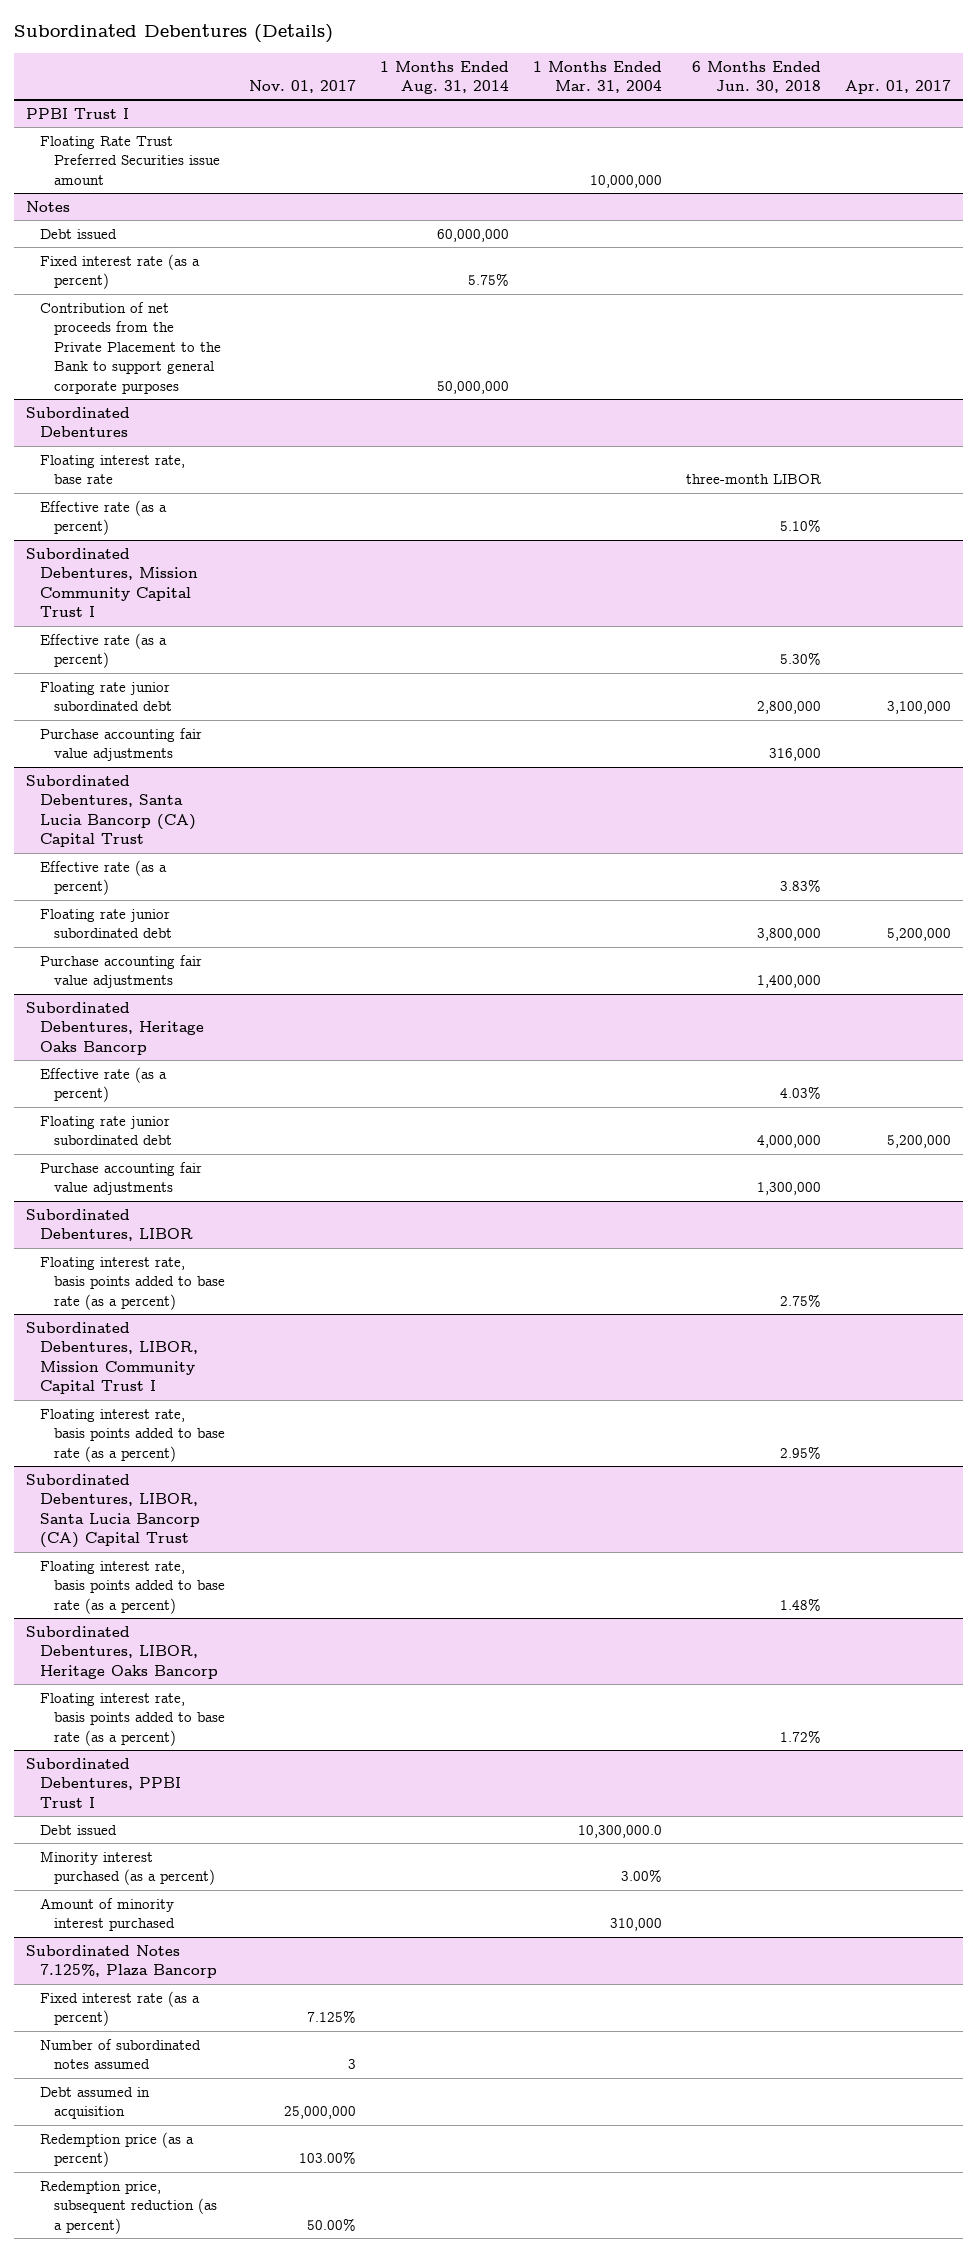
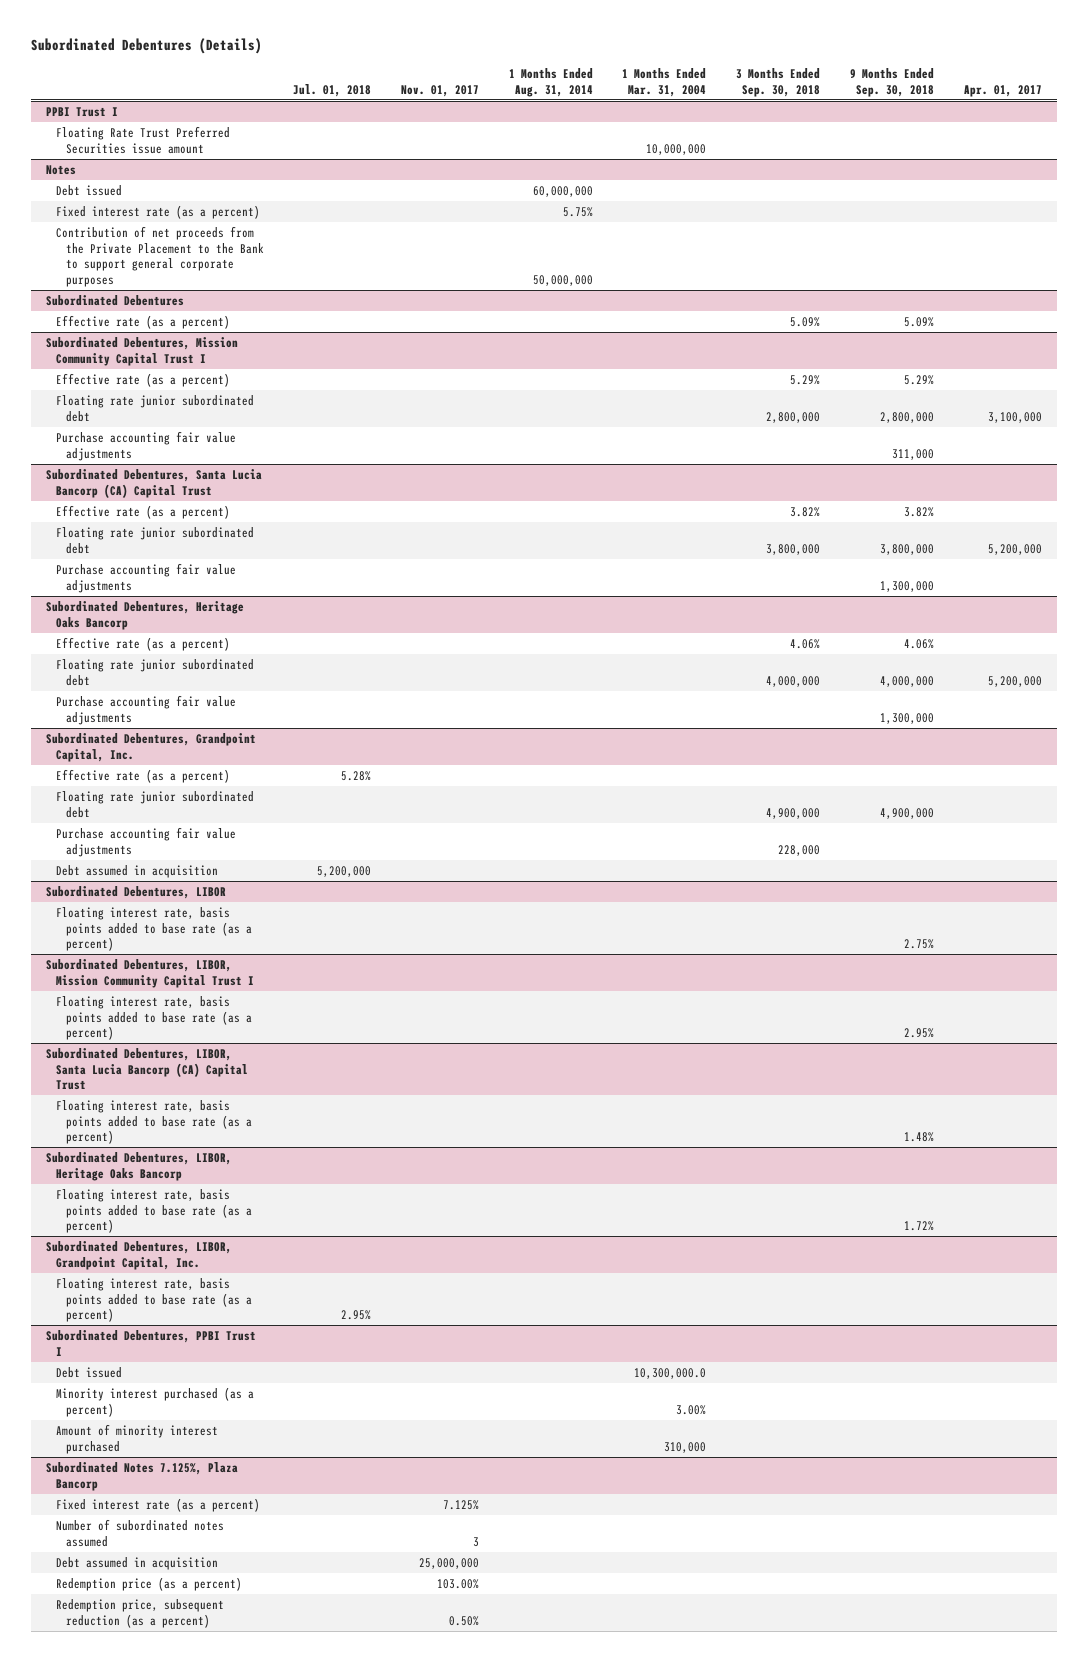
- | Nov. 01, 2017 | 1 Months Ended Aug. 31, 2014 | 1 Months Ended Mar. 31, 2004 | 6 Months Ended Jun. 30, 2018 | Apr. 01, 2017
+ | Jul. 01, 2018 | Nov. 01, 2017 | 1 Months Ended Aug. 31, 2014 | 1 Months Ended Mar. 31, 2004 | 3 Months Ended Sep. 30, 2018 | 9 Months Ended Sep. 30, 2018 | Apr. 01, 2017
@ Subordinated Debentures
- Floating interest rate, base rate | | | | three-month LIBOR |
+ Subordinated Debentures, Grandpoint Capital, Inc.
+ Effective rate (as a percent) | 5.28% | | | | | |
+ Floating rate junior subordinated debt | | | | | 4,900,000 | 4,900,000 |
+ Purchase accounting fair value adjustments | | | | | 228,000 | |
+ Debt assumed in acquisition | 5,200,000 | | | | | |
+ Subordinated Debentures, LIBOR, Grandpoint Capital, Inc.
+ Floating interest rate, basis points added to base rate (as a percent) | 2.95% | | | | | |
@ Subordinated Notes 7.125%, Plaza Bancorp
- Redemption price, subsequent reduction (as a percent) | 50.00% | | | |
+ Redemption price, subsequent reduction (as a percent) | | 0.50% | | | | |

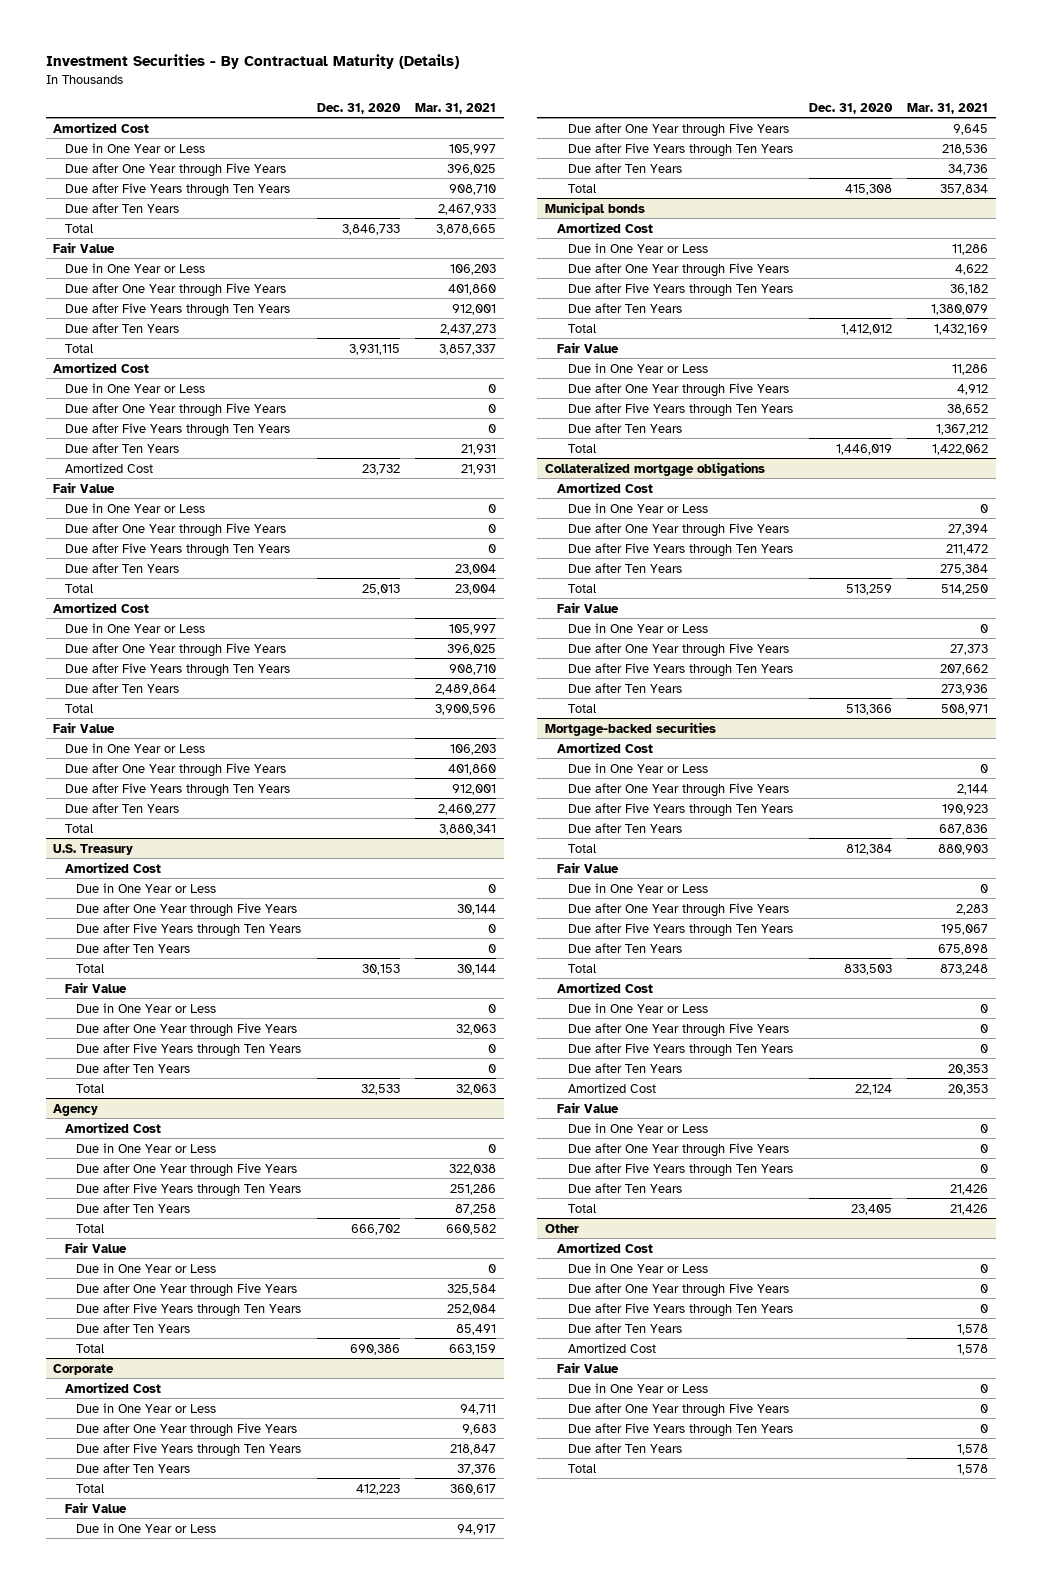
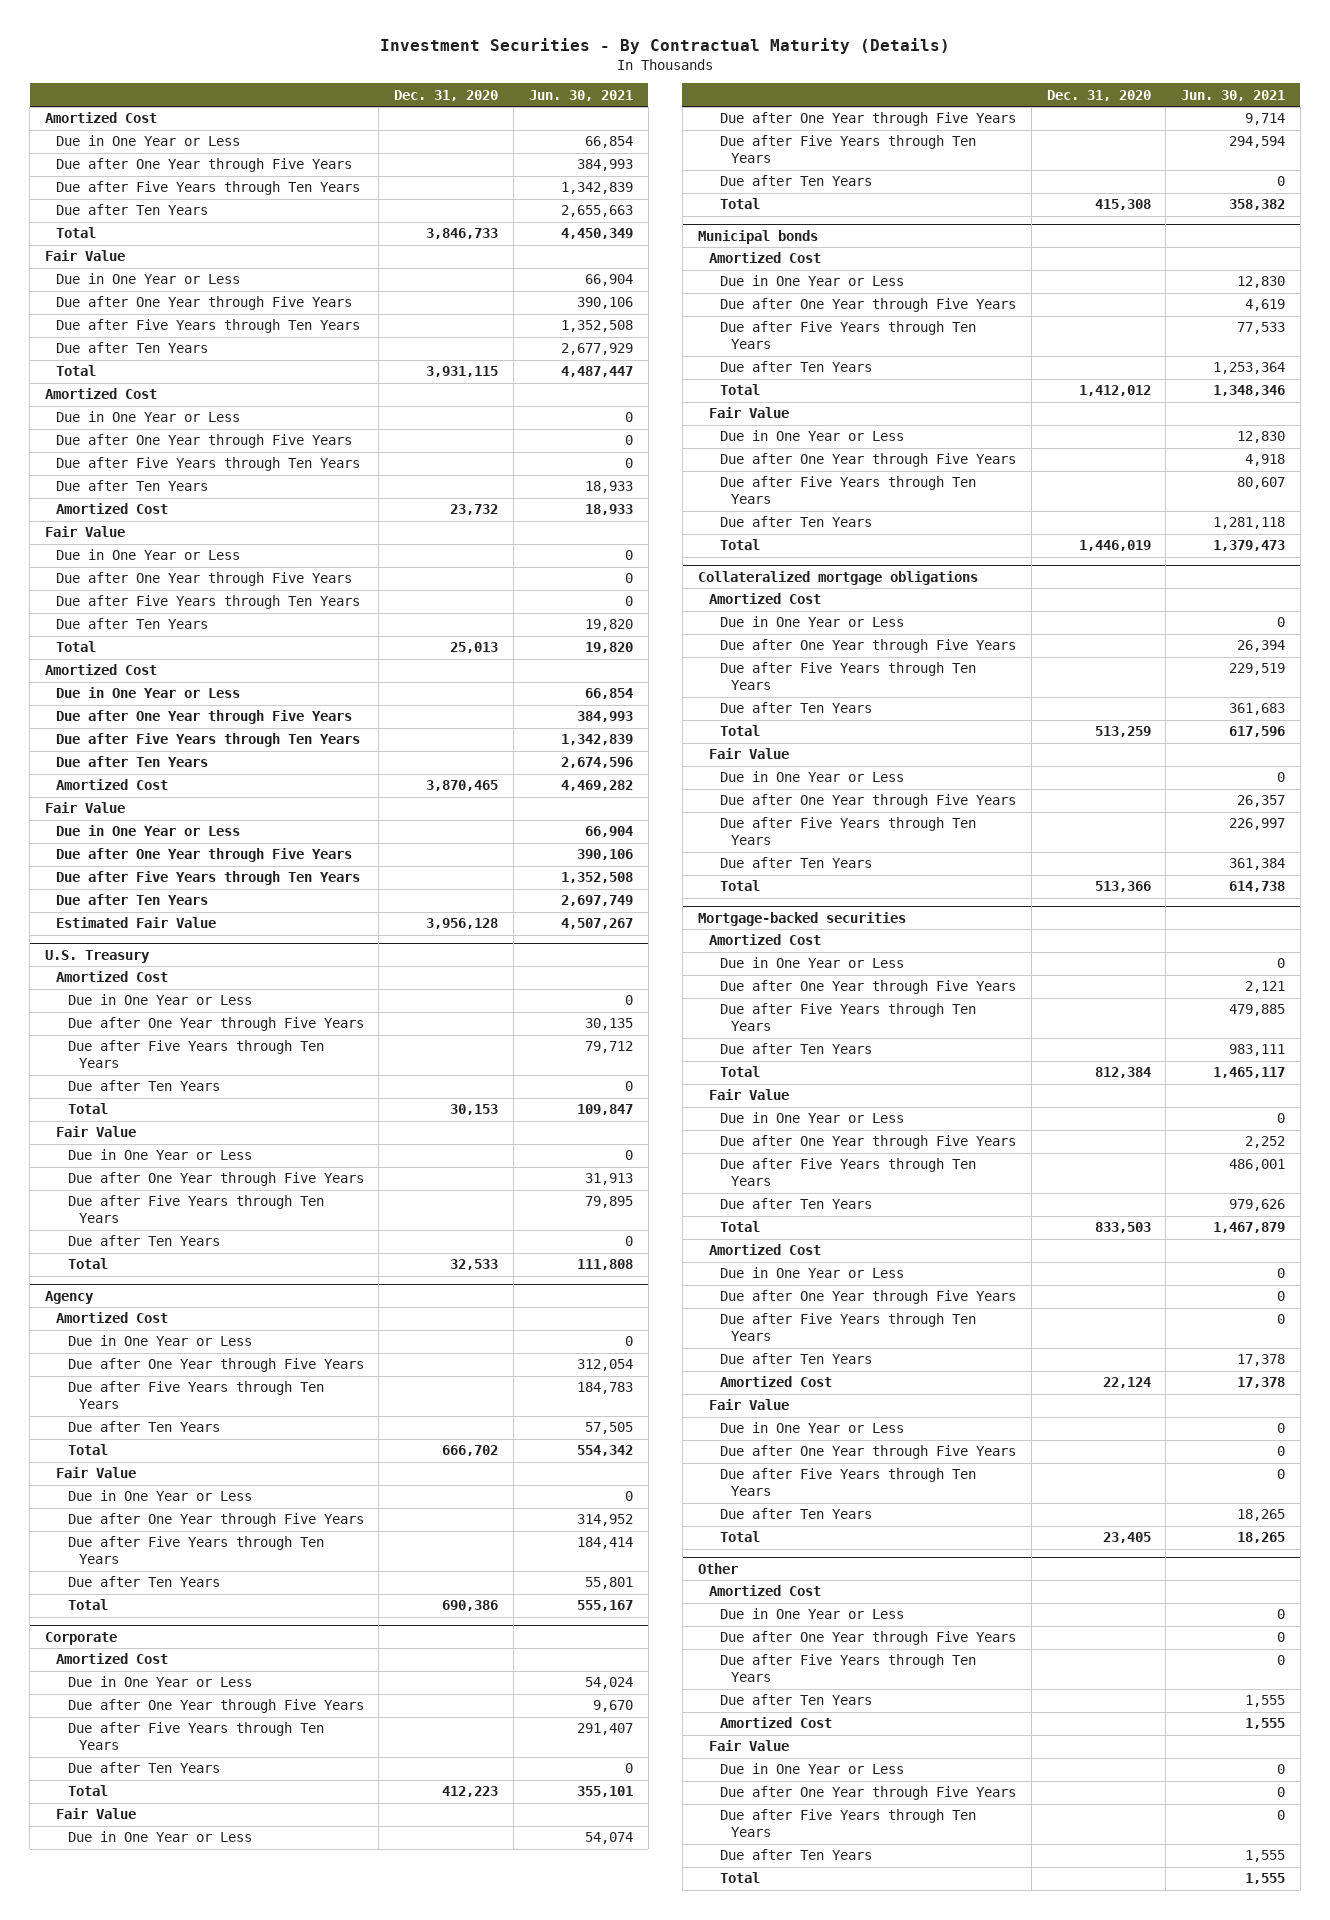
- | Dec. 31, 2020 | Mar. 31, 2021
+ | Dec. 31, 2020 | Jun. 30, 2021
- Total | | 3,900,596
+ Amortized Cost | 3,870,465 | 4,469,282
- Total | | 3,880,341
+ Estimated Fair Value | 3,956,128 | 4,507,267

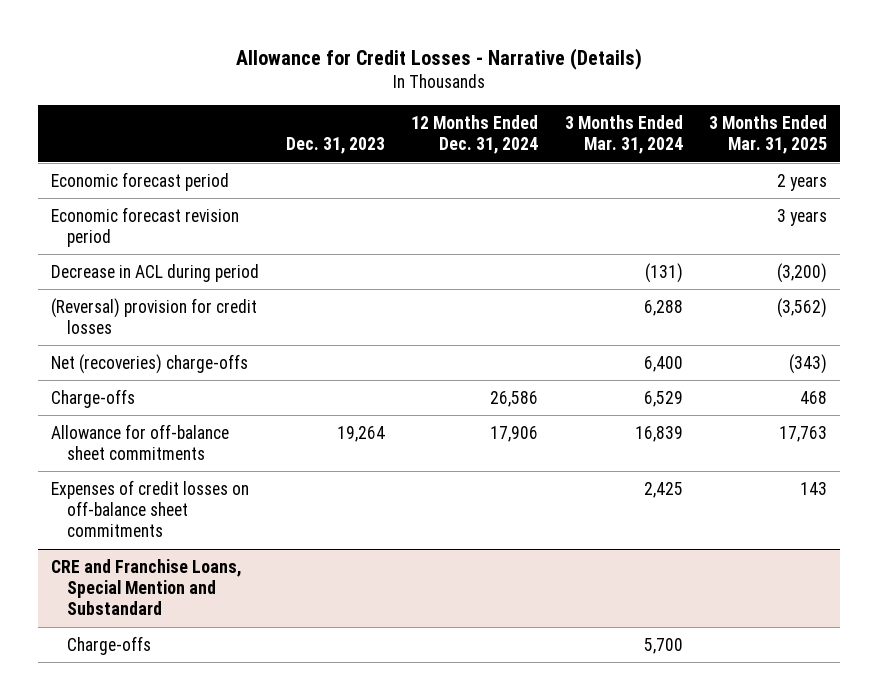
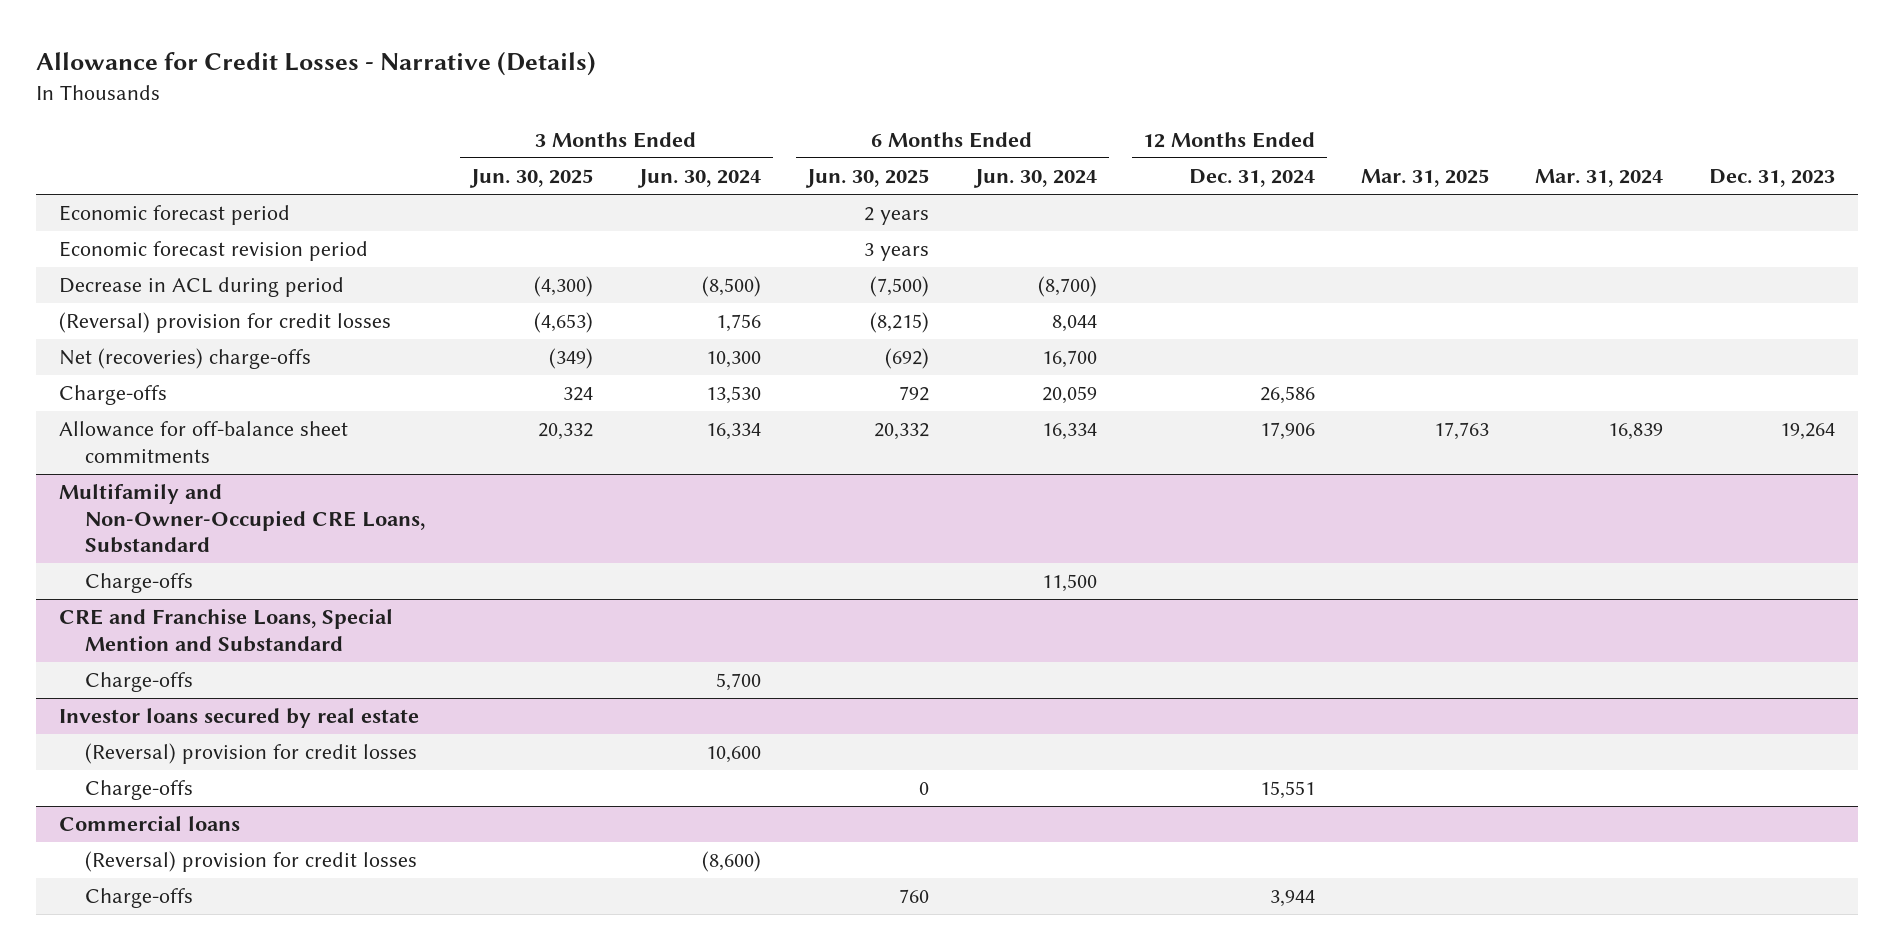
- | Dec. 31, 2023 | 12 Months Ended Dec. 31, 2024 | 3 Months Ended Mar. 31, 2024 | 3 Months Ended Mar. 31, 2025
+ | 3 Months Ended Jun. 30, 2025 | 3 Months Ended Jun. 30, 2024 | 6 Months Ended Jun. 30, 2025 | 6 Months Ended Jun. 30, 2024 | 12 Months Ended Dec. 31, 2024 | Mar. 31, 2025 | Mar. 31, 2024 | Dec. 31, 2023
- Expenses of credit losses on off-balance sheet commitments | | | 2,425 | 143
+ Multifamily and Non-Owner-Occupied CRE Loans, Substandard
+ Charge-offs | | | | 11,500 | | | |
+ Investor loans secured by real estate
+ (Reversal) provision for credit losses | | 10,600 | | | | | |
+ Charge-offs | | | 0 | | 15,551 | | |
+ Commercial loans
+ (Reversal) provision for credit losses | | (8,600) | | | | | |
+ Charge-offs | | | 760 | | 3,944 | | |

